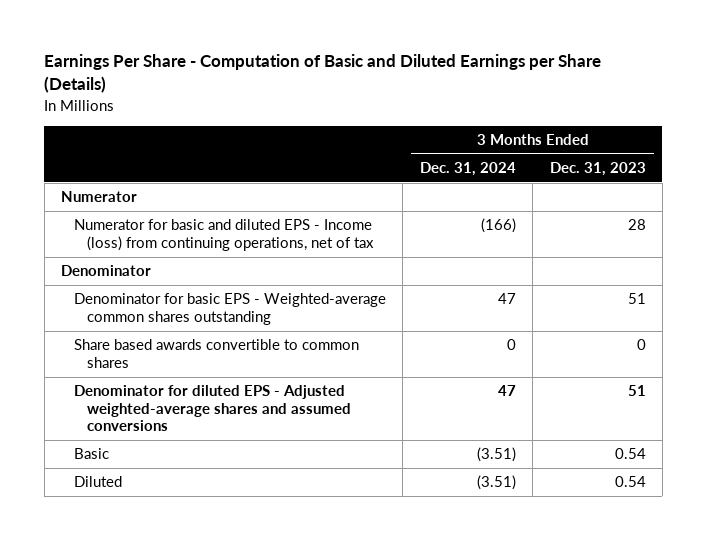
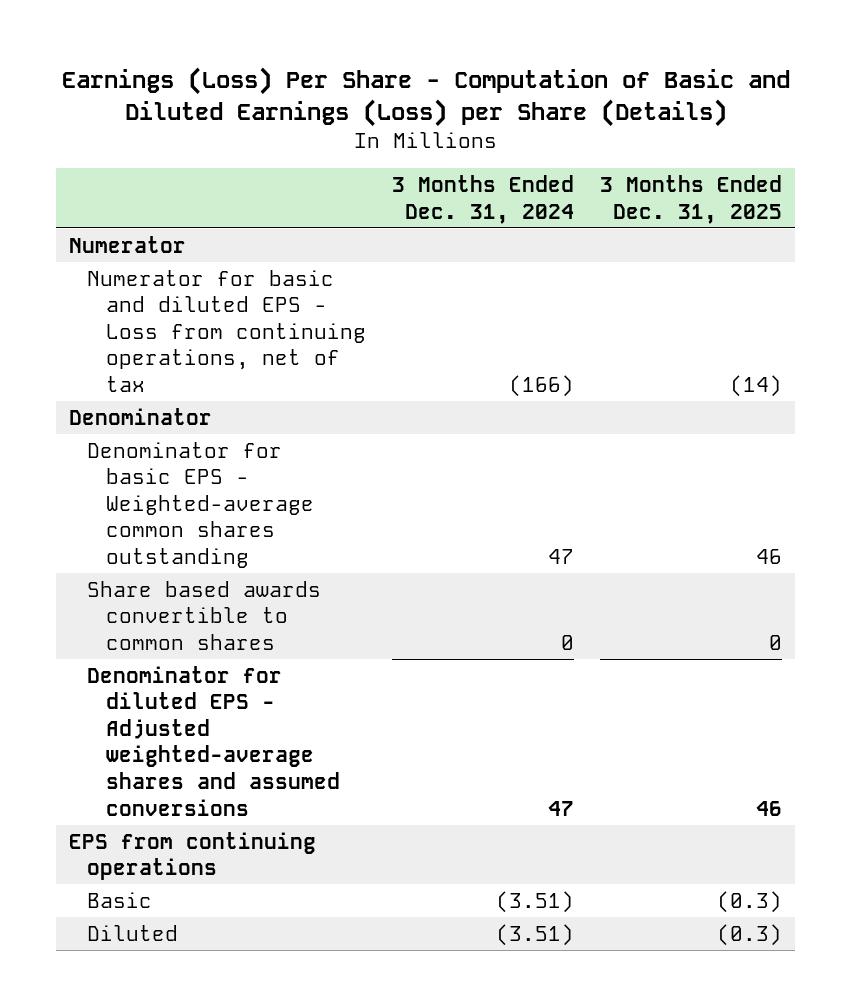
- Earnings Per Share - Computation of Basic and Diluted Earnings per Share (Details)
+ Earnings (Loss) Per Share - Computation of Basic and Diluted Earnings (Loss) per Share (Details)
- | 3 Months Ended Dec. 31, 2024 | 3 Months Ended Dec. 31, 2023
+ | 3 Months Ended Dec. 31, 2024 | 3 Months Ended Dec. 31, 2025
- Numerator for basic and diluted EPS - Income (loss) from continuing operations, net of tax | (166) | 28
+ Numerator for basic and diluted EPS - Loss from continuing operations, net of tax | (166) | (14)
+ EPS from continuing operations

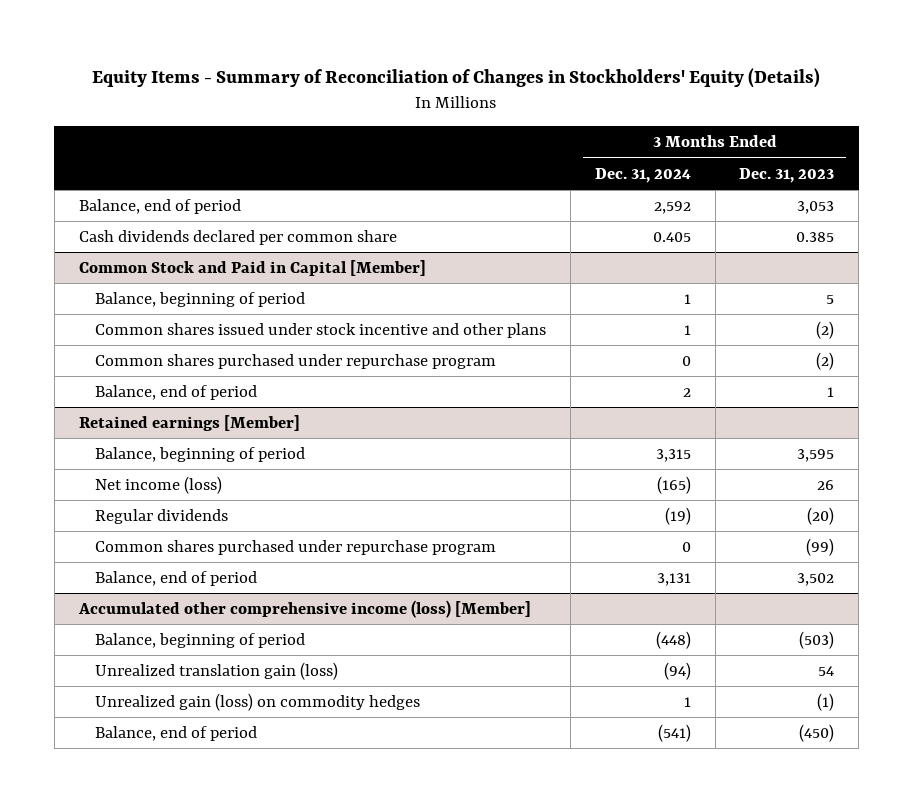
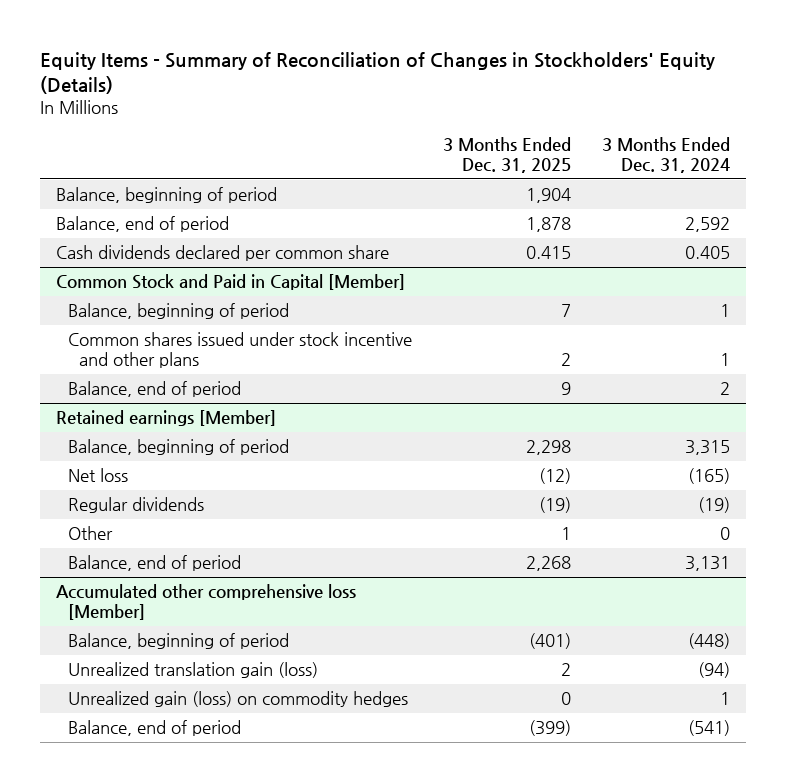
- | 3 Months Ended Dec. 31, 2024 | 3 Months Ended Dec. 31, 2023
+ | 3 Months Ended Dec. 31, 2025 | 3 Months Ended Dec. 31, 2024
+ Balance, beginning of period | 1,904 |
@ Common Stock and Paid in Capital [Member]
- Common shares purchased under repurchase program | 0 | (2)
@ Retained earnings [Member]
- Net income (loss) | (165) | 26
+ Net loss | (12) | (165)
- Common shares purchased under repurchase program | 0 | (99)
+ Other | 1 | 0
- Accumulated other comprehensive income (loss) [Member]
+ Accumulated other comprehensive loss [Member]

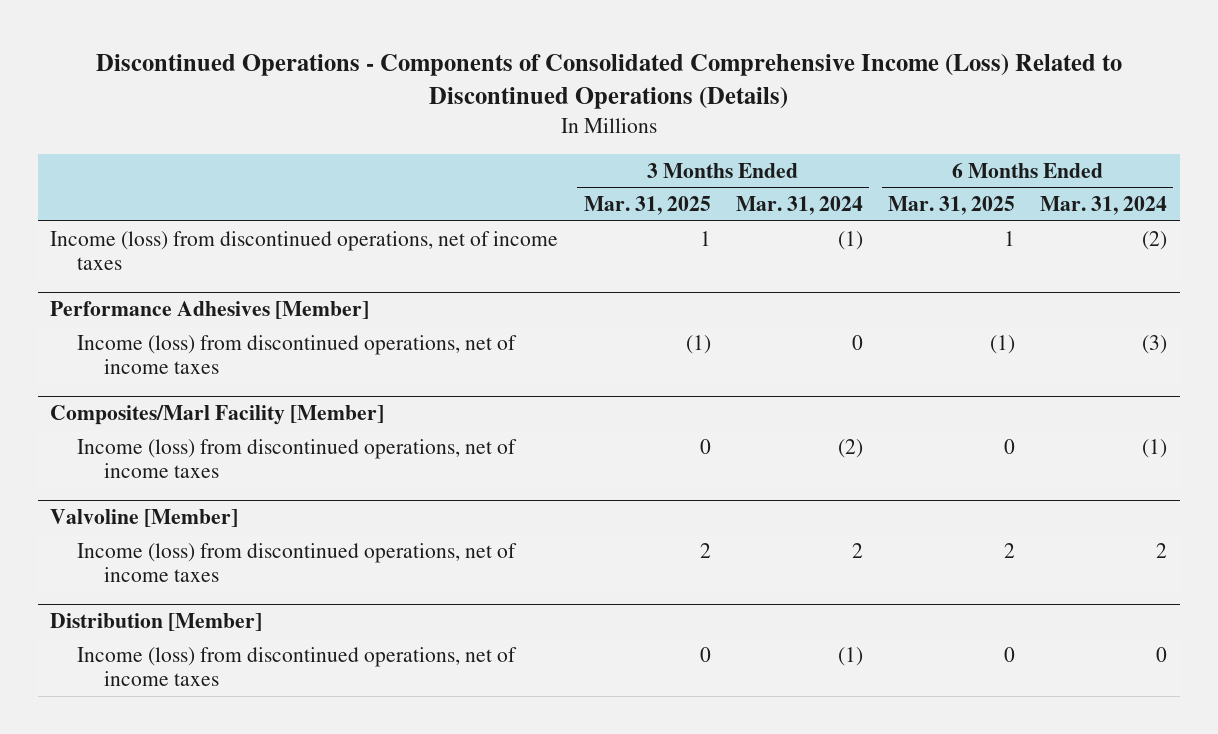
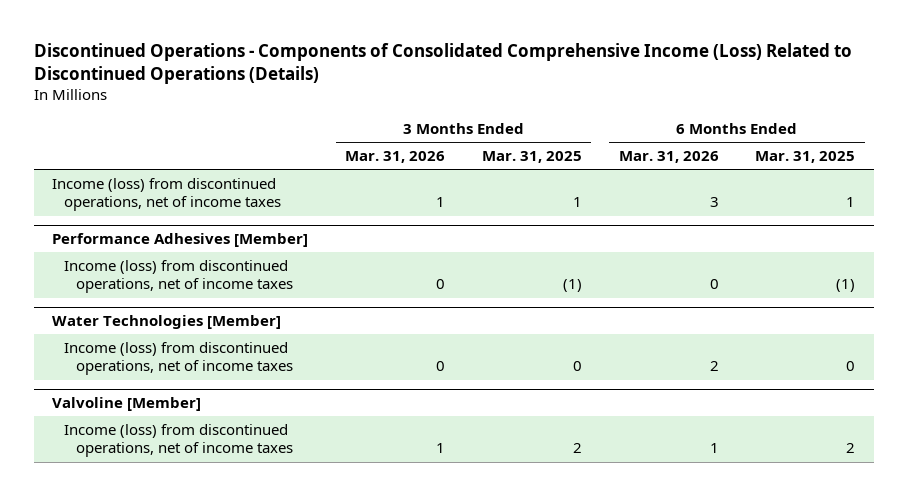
- | 3 Months Ended Mar. 31, 2025 | 3 Months Ended Mar. 31, 2024 | 6 Months Ended Mar. 31, 2025 | 6 Months Ended Mar. 31, 2024
+ | 3 Months Ended Mar. 31, 2026 | 3 Months Ended Mar. 31, 2025 | 6 Months Ended Mar. 31, 2026 | 6 Months Ended Mar. 31, 2025
- Composites/Marl Facility [Member]
+ Water Technologies [Member]
- Distribution [Member]
- Income (loss) from discontinued operations, net of income taxes | 0 | (1) | 0 | 0

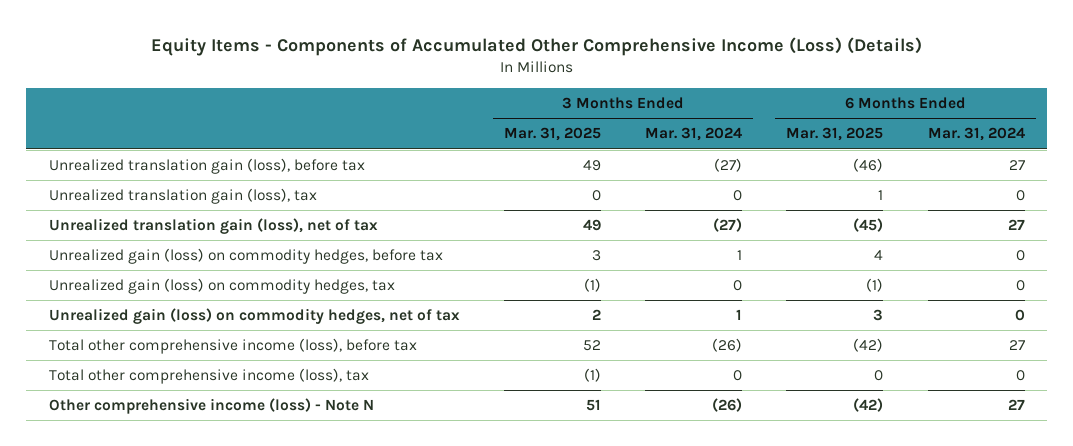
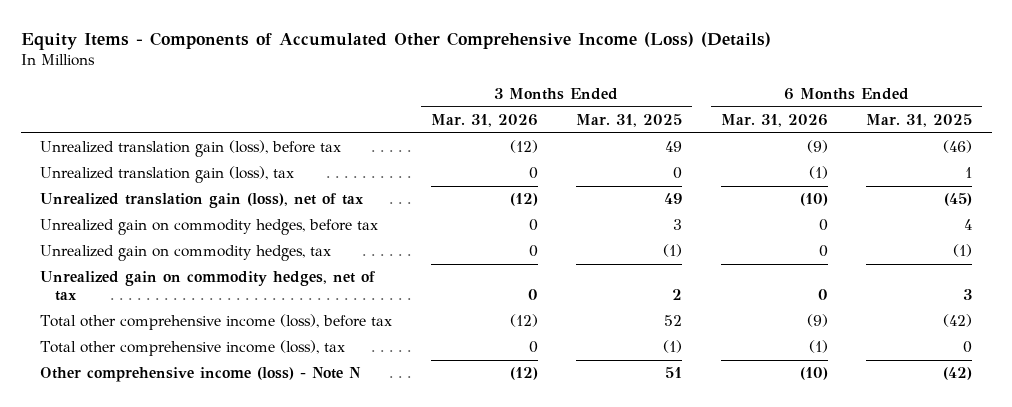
- | 3 Months Ended Mar. 31, 2025 | 3 Months Ended Mar. 31, 2024 | 6 Months Ended Mar. 31, 2025 | 6 Months Ended Mar. 31, 2024
+ | 3 Months Ended Mar. 31, 2026 | 3 Months Ended Mar. 31, 2025 | 6 Months Ended Mar. 31, 2026 | 6 Months Ended Mar. 31, 2025
- Unrealized gain (loss) on commodity hedges, before tax | 3 | 1 | 4 | 0
- Unrealized gain (loss) on commodity hedges, tax | (1) | 0 | (1) | 0
- Unrealized gain (loss) on commodity hedges, net of tax | 2 | 1 | 3 | 0
+ Unrealized gain on commodity hedges, before tax | 0 | 3 | 0 | 4
+ Unrealized gain on commodity hedges, tax | 0 | (1) | 0 | (1)
+ Unrealized gain on commodity hedges, net of tax | 0 | 2 | 0 | 3

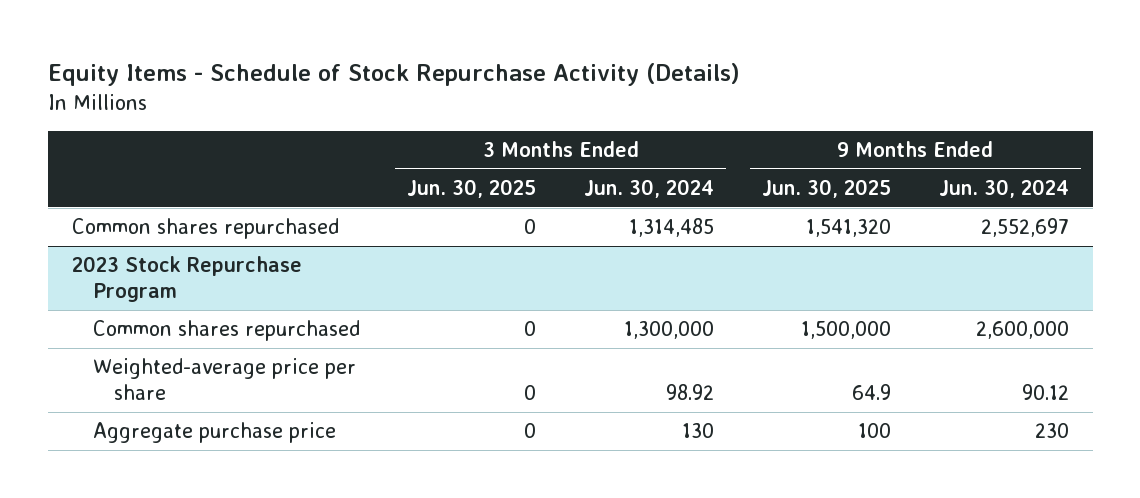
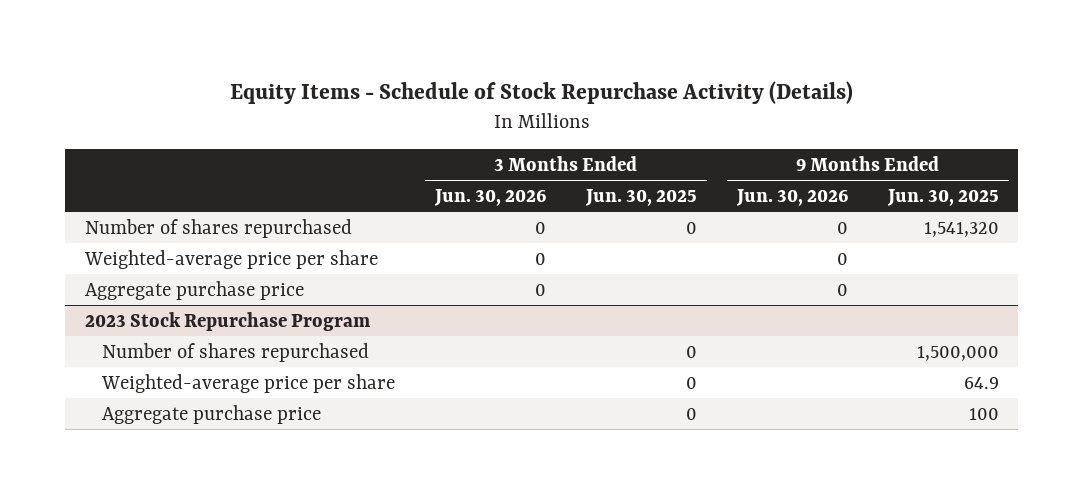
- | 3 Months Ended Jun. 30, 2025 | 3 Months Ended Jun. 30, 2024 | 9 Months Ended Jun. 30, 2025 | 9 Months Ended Jun. 30, 2024
+ | 3 Months Ended Jun. 30, 2026 | 3 Months Ended Jun. 30, 2025 | 9 Months Ended Jun. 30, 2026 | 9 Months Ended Jun. 30, 2025
- Common shares repurchased | 0 | 1,314,485 | 1,541,320 | 2,552,697
+ Number of shares repurchased | 0 | 0 | 0 | 1,541,320
+ Weighted-average price per share | 0 | | 0 |
+ Aggregate purchase price | 0 | | 0 |
@ 2023 Stock Repurchase Program
- Common shares repurchased | 0 | 1,300,000 | 1,500,000 | 2,600,000
+ Number of shares repurchased | | 0 | | 1,500,000

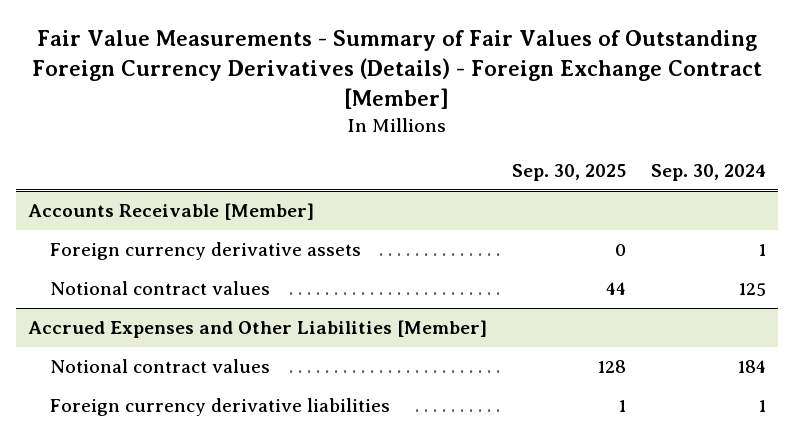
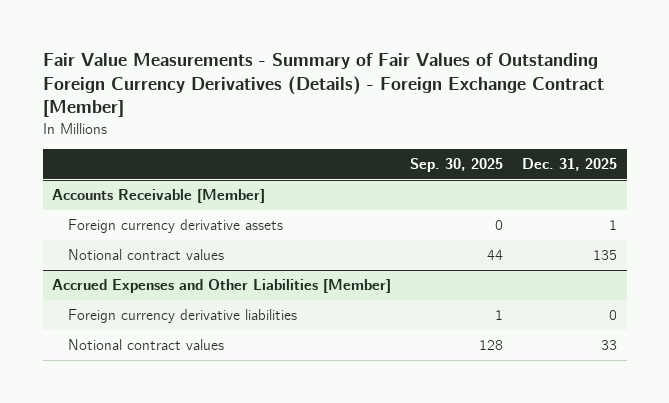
- | Sep. 30, 2025 | Sep. 30, 2024
+ | Sep. 30, 2025 | Dec. 31, 2025
@ Accrued Expenses and Other Liabilities [Member]
moved down: Notional contract values | 128 | 33

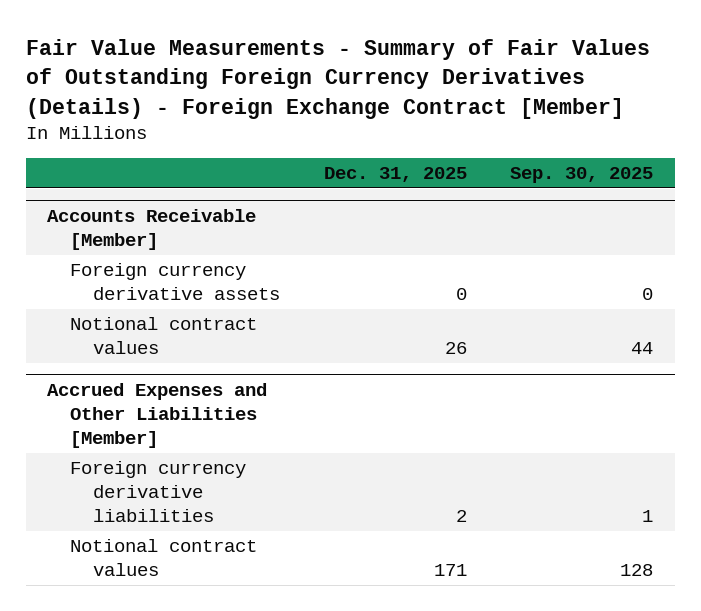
- | Sep. 30, 2025 | Dec. 31, 2025
+ | Dec. 31, 2025 | Sep. 30, 2025
@ Accounts Receivable [Member]
- Foreign currency derivative assets | 0 | 1
- Notional contract values | 44 | 135
+ Foreign currency derivative assets | 0 | 0
+ Notional contract values | 26 | 44
@ Accrued Expenses and Other Liabilities [Member]
- Foreign currency derivative liabilities | 1 | 0
- Notional contract values | 128 | 33
+ Foreign currency derivative liabilities | 2 | 1
+ Notional contract values | 171 | 128

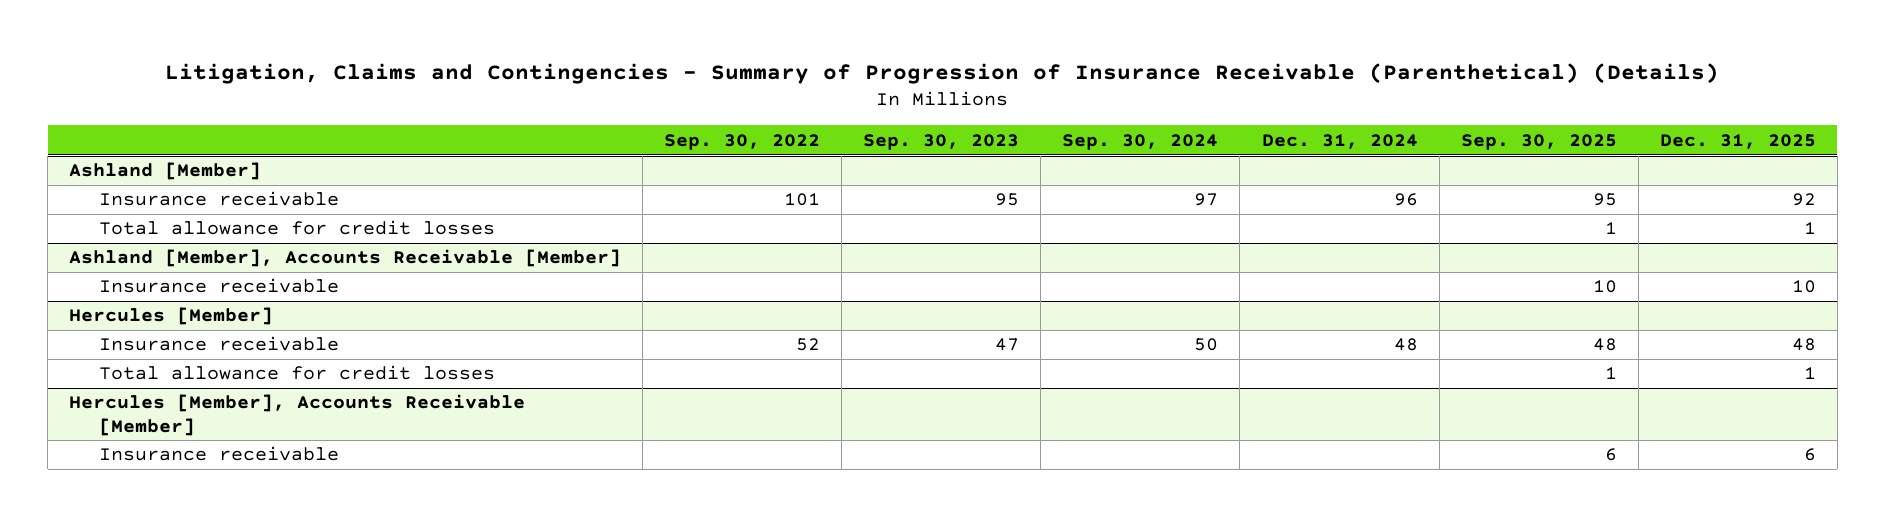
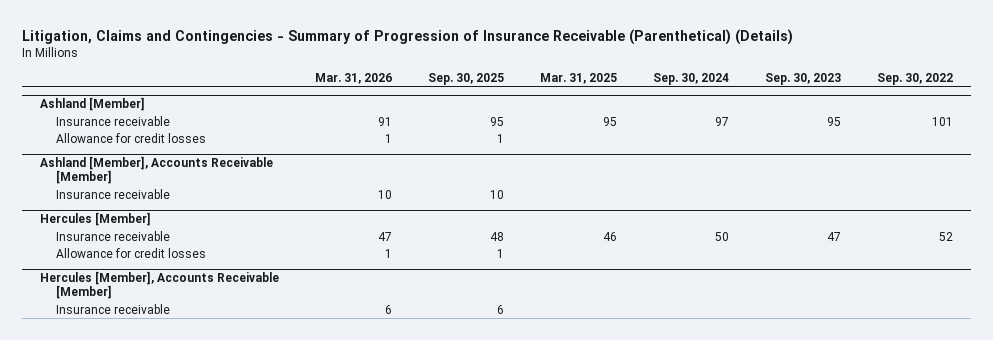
- | Sep. 30, 2022 | Sep. 30, 2023 | Sep. 30, 2024 | Dec. 31, 2024 | Sep. 30, 2025 | Dec. 31, 2025
+ | Mar. 31, 2026 | Sep. 30, 2025 | Mar. 31, 2025 | Sep. 30, 2024 | Sep. 30, 2023 | Sep. 30, 2022
@ Ashland [Member]
- Total allowance for credit losses | | | | | 1 | 1
+ Allowance for credit losses | 1 | 1 | | | |
@ Hercules [Member]
- Total allowance for credit losses | | | | | 1 | 1
+ Allowance for credit losses | 1 | 1 | | | |

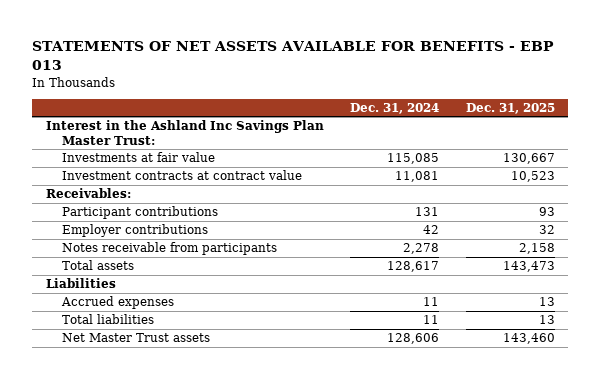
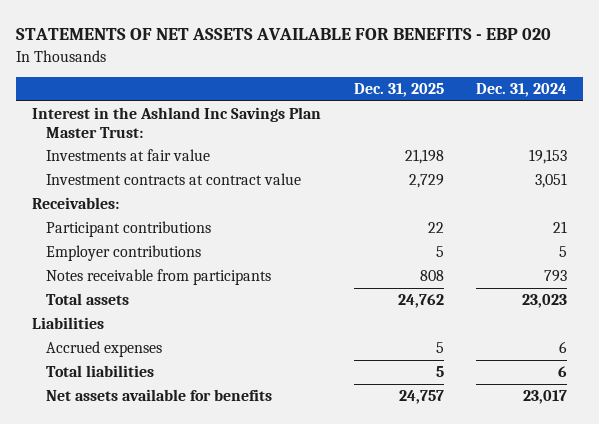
- STATEMENTS OF NET ASSETS AVAILABLE FOR BENEFITS - EBP 013
+ STATEMENTS OF NET ASSETS AVAILABLE FOR BENEFITS - EBP 020
- | Dec. 31, 2024 | Dec. 31, 2025
+ | Dec. 31, 2025 | Dec. 31, 2024
- Investments at fair value | 115,085 | 130,667
- Investment contracts at contract value | 11,081 | 10,523
+ Investments at fair value | 21,198 | 19,153
+ Investment contracts at contract value | 2,729 | 3,051
- Participant contributions | 131 | 93
- Employer contributions | 42 | 32
- Notes receivable from participants | 2,278 | 2,158
- Total assets | 128,617 | 143,473
+ Participant contributions | 22 | 21
+ Employer contributions | 5 | 5
+ Notes receivable from participants | 808 | 793
+ Total assets | 24,762 | 23,023
- Accrued expenses | 11 | 13
- Total liabilities | 11 | 13
- Net Master Trust assets | 128,606 | 143,460
+ Accrued expenses | 5 | 6
+ Total liabilities | 5 | 6
+ Net assets available for benefits | 24,757 | 23,017

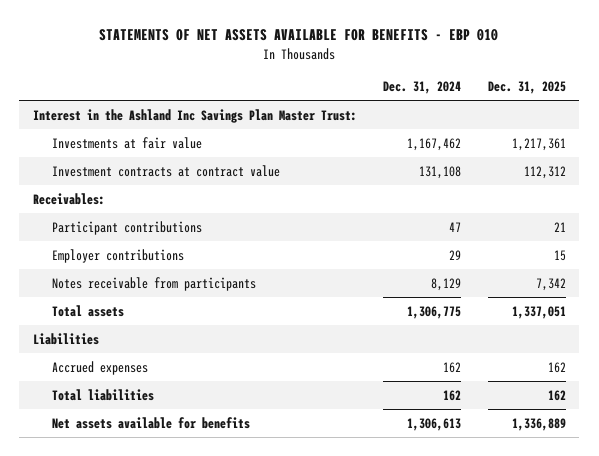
- STATEMENTS OF NET ASSETS AVAILABLE FOR BENEFITS - EBP 020
+ STATEMENTS OF NET ASSETS AVAILABLE FOR BENEFITS - EBP 010
- | Dec. 31, 2025 | Dec. 31, 2024
+ | Dec. 31, 2024 | Dec. 31, 2025
- Investments at fair value | 21,198 | 19,153
- Investment contracts at contract value | 2,729 | 3,051
+ Investments at fair value | 1,167,462 | 1,217,361
+ Investment contracts at contract value | 131,108 | 112,312
- Participant contributions | 22 | 21
- Employer contributions | 5 | 5
- Notes receivable from participants | 808 | 793
- Total assets | 24,762 | 23,023
+ Participant contributions | 47 | 21
+ Employer contributions | 29 | 15
+ Notes receivable from participants | 8,129 | 7,342
+ Total assets | 1,306,775 | 1,337,051
- Accrued expenses | 5 | 6
- Total liabilities | 5 | 6
- Net assets available for benefits | 24,757 | 23,017
+ Accrued expenses | 162 | 162
+ Total liabilities | 162 | 162
+ Net assets available for benefits | 1,306,613 | 1,336,889

